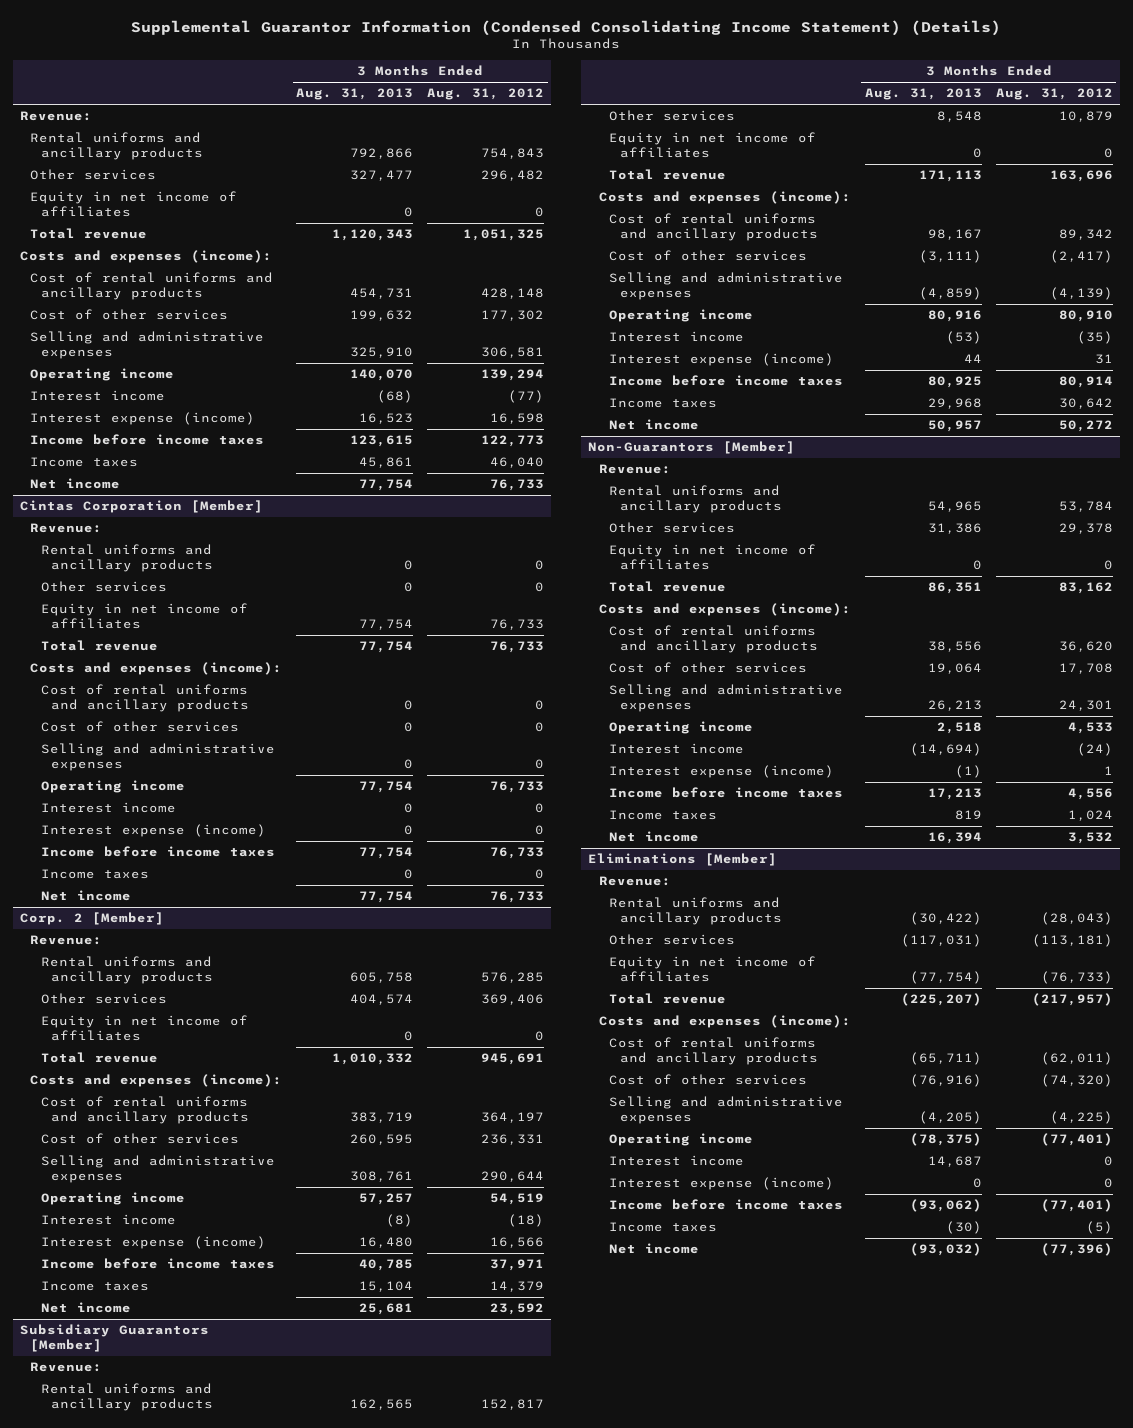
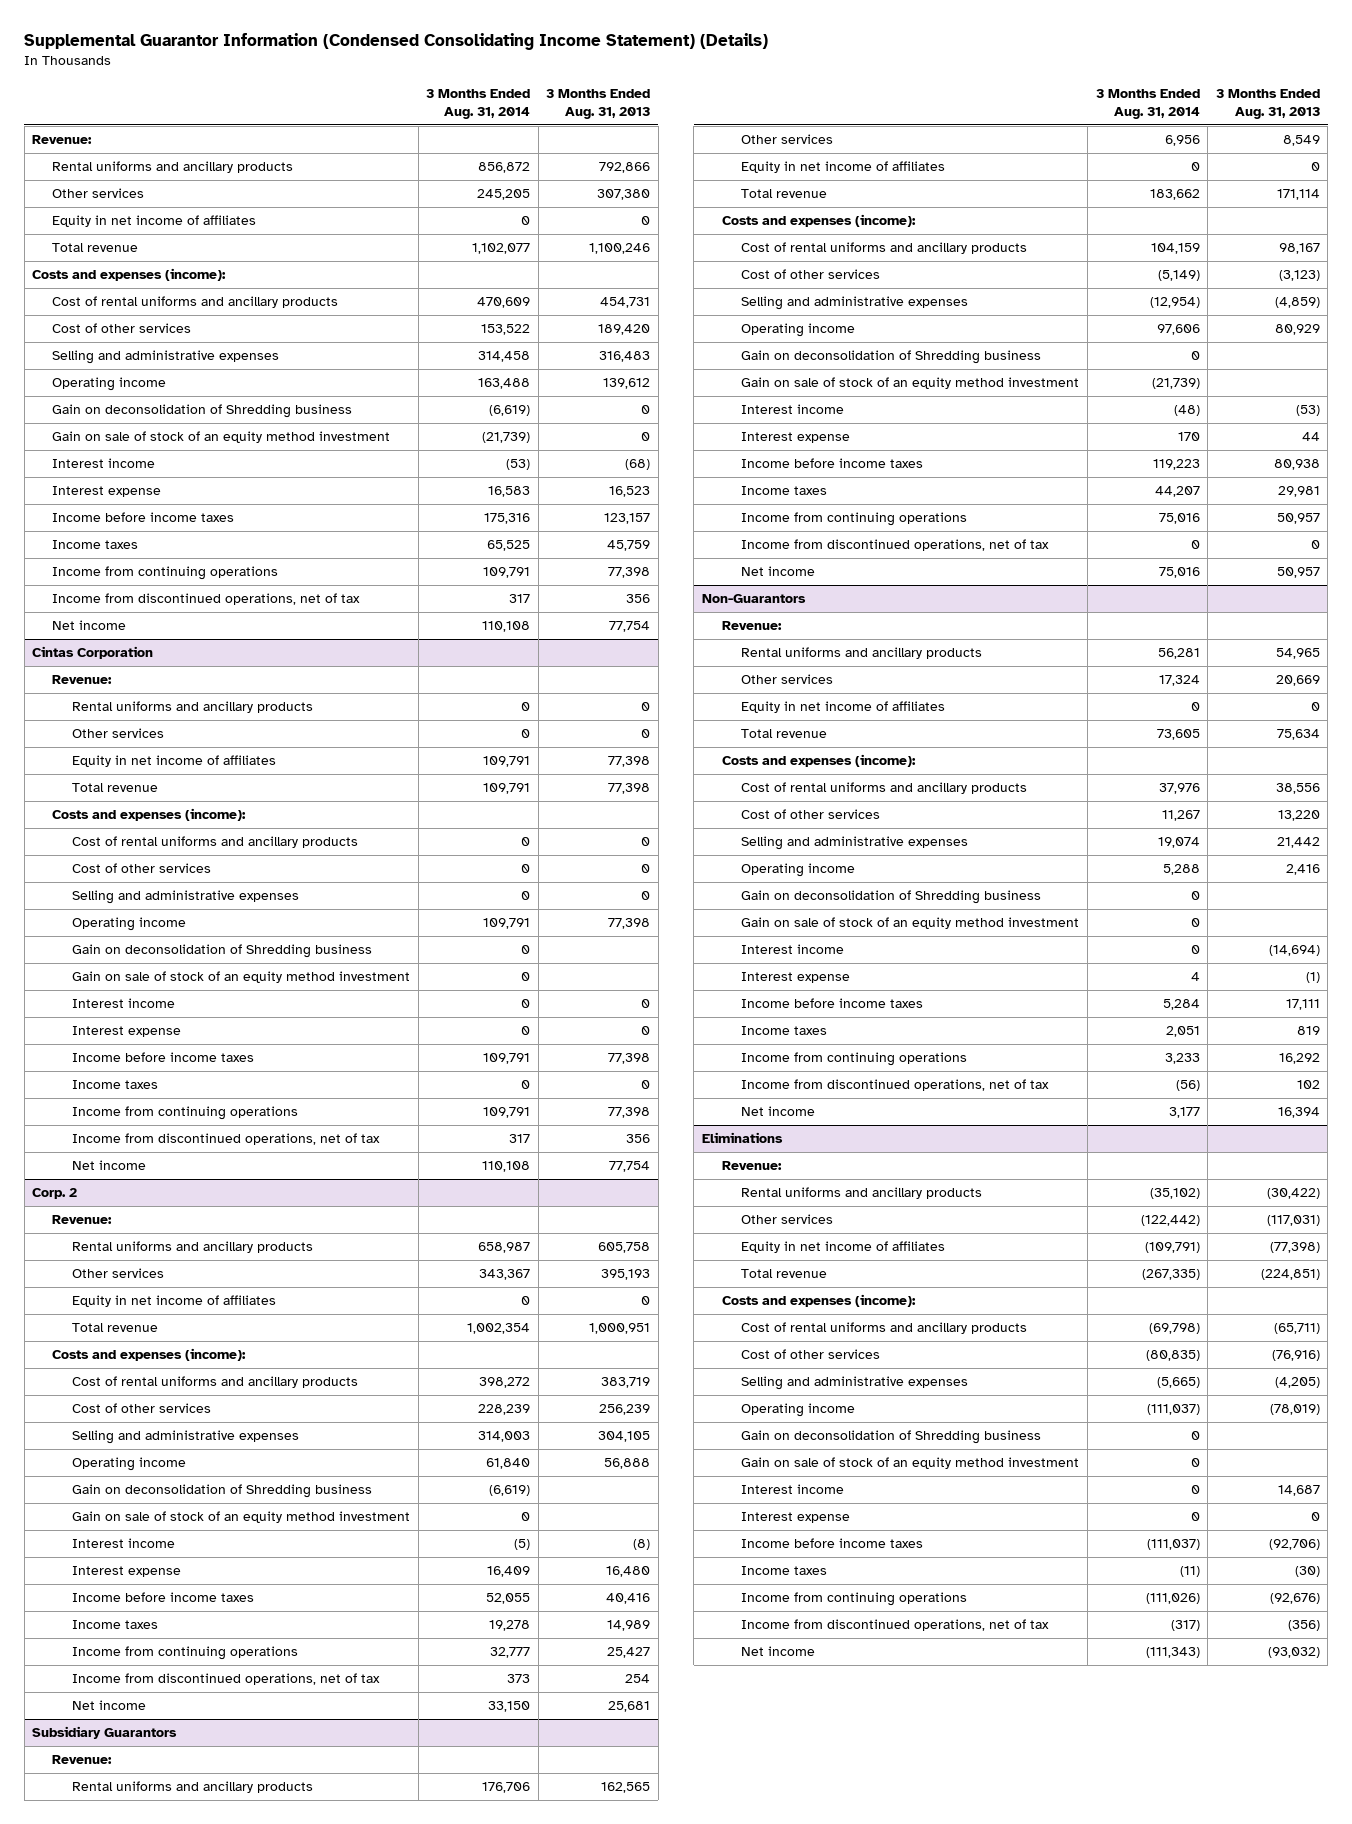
- | 3 Months Ended Aug. 31, 2013 | 3 Months Ended Aug. 31, 2012
+ | 3 Months Ended Aug. 31, 2014 | 3 Months Ended Aug. 31, 2013
- Other services | 327,477 | 296,482
+ Other services | 245,205 | 307,380
- Total revenue | 1,120,343 | 1,051,325
+ Total revenue | 1,102,077 | 1,100,246
- Cost of other services | 199,632 | 177,302
- Selling and administrative expenses | 325,910 | 306,581
- Operating income | 140,070 | 139,294
+ Cost of other services | 153,522 | 189,420
+ Selling and administrative expenses | 314,458 | 316,483
+ Operating income | 163,488 | 139,612
+ Gain on deconsolidation of Shredding business | (6,619) | 0
+ Gain on sale of stock of an equity method investment | (21,739) | 0
- Interest expense (income) | 16,523 | 16,598
- Income before income taxes | 123,615 | 122,773
- Income taxes | 45,861 | 46,040
+ Interest expense | 16,583 | 16,523
+ Income before income taxes | 175,316 | 123,157
+ Income taxes | 65,525 | 45,759
+ Income from continuing operations | 109,791 | 77,398
+ Income from discontinued operations, net of tax | 317 | 356
- Cintas Corporation [Member]
+ Cintas Corporation
- Equity in net income of affiliates | 77,754 | 76,733
- Total revenue | 77,754 | 76,733
+ Equity in net income of affiliates | 109,791 | 77,398
+ Total revenue | 109,791 | 77,398
- Operating income | 77,754 | 76,733
+ Operating income | 109,791 | 77,398
+ Gain on deconsolidation of Shredding business | 0 |
+ Gain on sale of stock of an equity method investment | 0 |
- Interest expense (income) | 0 | 0
- Income before income taxes | 77,754 | 76,733
+ Interest expense | 0 | 0
+ Income before income taxes | 109,791 | 77,398
+ Income from continuing operations | 109,791 | 77,398
+ Income from discontinued operations, net of tax | 317 | 356
- Corp. 2 [Member]
+ Corp. 2
- Other services | 404,574 | 369,406
+ Other services | 343,367 | 395,193
- Total revenue | 1,010,332 | 945,691
+ Total revenue | 1,002,354 | 1,000,951
- Cost of other services | 260,595 | 236,331
- Selling and administrative expenses | 308,761 | 290,644
- Operating income | 57,257 | 54,519
+ Cost of other services | 228,239 | 256,239
+ Selling and administrative expenses | 314,003 | 304,105
+ Operating income | 61,840 | 56,888
+ Gain on deconsolidation of Shredding business | (6,619) |
+ Gain on sale of stock of an equity method investment | 0 |
- Interest expense (income) | 16,480 | 16,566
- Income before income taxes | 40,785 | 37,971
- Income taxes | 15,104 | 14,379
+ Interest expense | 16,409 | 16,480
+ Income before income taxes | 52,055 | 40,416
+ Income taxes | 19,278 | 14,989
+ Income from continuing operations | 32,777 | 25,427
+ Income from discontinued operations, net of tax | 373 | 254
- Subsidiary Guarantors [Member]
+ Subsidiary Guarantors
- Other services | 8,548 | 10,879
+ Other services | 6,956 | 8,549
- Total revenue | 171,113 | 163,696
+ Total revenue | 183,662 | 171,114
- Cost of other services | (3,111) | (2,417)
+ Cost of other services | (5,149) | (3,123)
- Operating income | 80,916 | 80,910
+ Operating income | 97,606 | 80,929
+ Gain on deconsolidation of Shredding business | 0 |
+ Gain on sale of stock of an equity method investment | (21,739) |
- Interest expense (income) | 44 | 31
- Income before income taxes | 80,925 | 80,914
- Income taxes | 29,968 | 30,642
+ Interest expense | 170 | 44
+ Income before income taxes | 119,223 | 80,938
+ Income taxes | 44,207 | 29,981
+ Income from continuing operations | 75,016 | 50,957
+ Income from discontinued operations, net of tax | 0 | 0
- Non-Guarantors [Member]
+ Non-Guarantors
- Other services | 31,386 | 29,378
+ Other services | 17,324 | 20,669
- Total revenue | 86,351 | 83,162
+ Total revenue | 73,605 | 75,634
- Cost of other services | 19,064 | 17,708
- Selling and administrative expenses | 26,213 | 24,301
- Operating income | 2,518 | 4,533
+ Cost of other services | 11,267 | 13,220
+ Selling and administrative expenses | 19,074 | 21,442
+ Operating income | 5,288 | 2,416
+ Gain on deconsolidation of Shredding business | 0 |
+ Gain on sale of stock of an equity method investment | 0 |
- Interest expense (income) | (1) | 1
- Income before income taxes | 17,213 | 4,556
+ Interest expense | 4 | (1)
+ Income before income taxes | 5,284 | 17,111
+ Income from continuing operations | 3,233 | 16,292
+ Income from discontinued operations, net of tax | (56) | 102
- Eliminations [Member]
+ Eliminations
- Equity in net income of affiliates | (77,754) | (76,733)
- Total revenue | (225,207) | (217,957)
+ Equity in net income of affiliates | (109,791) | (77,398)
+ Total revenue | (267,335) | (224,851)
- Operating income | (78,375) | (77,401)
+ Operating income | (111,037) | (78,019)
+ Gain on deconsolidation of Shredding business | 0 |
+ Gain on sale of stock of an equity method investment | 0 |
- Interest expense (income) | 0 | 0
- Income before income taxes | (93,062) | (77,401)
+ Interest expense | 0 | 0
+ Income before income taxes | (111,037) | (92,706)
+ Income from continuing operations | (111,026) | (92,676)
+ Income from discontinued operations, net of tax | (317) | (356)

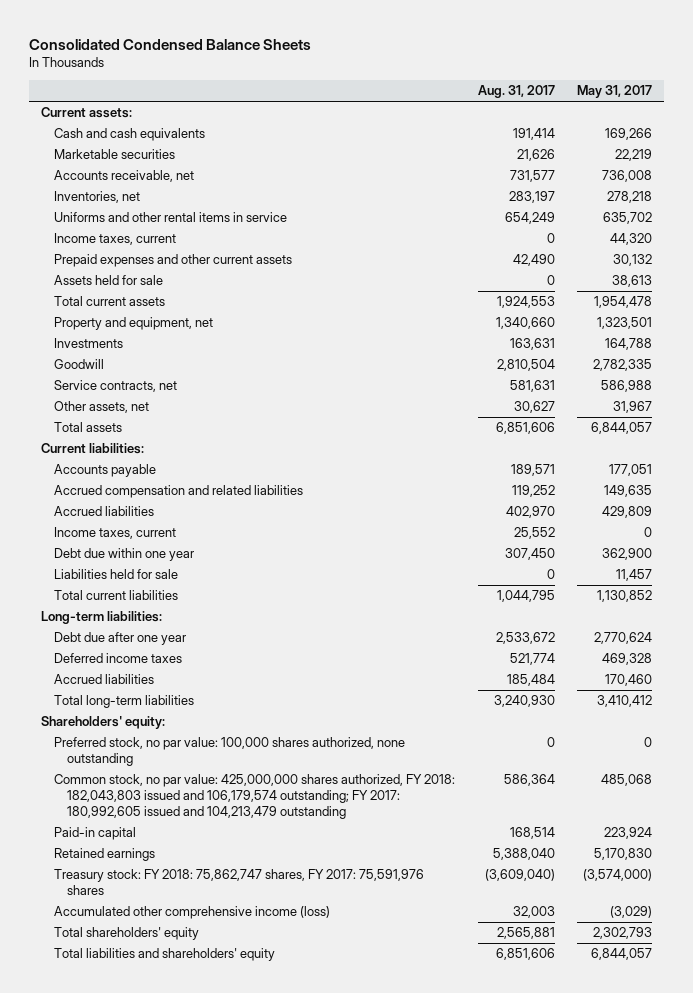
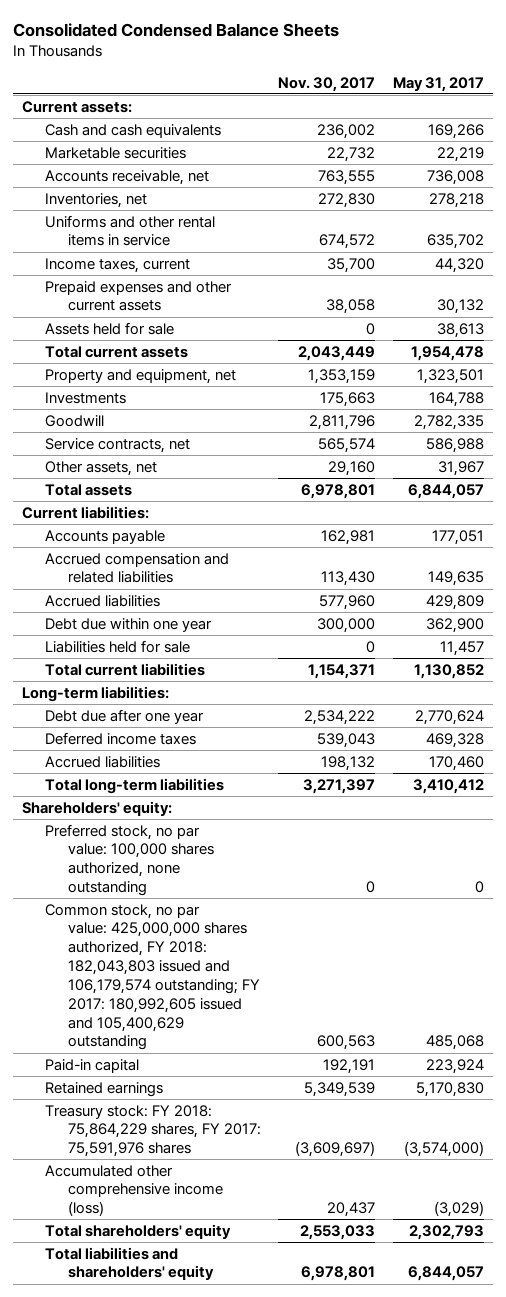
- | Aug. 31, 2017 | May 31, 2017
+ | Nov. 30, 2017 | May 31, 2017
- Income taxes, current | 25,552 | 0
- Common stock, no par value: 425,000,000 shares authorized, FY 2018: 182,043,803 issued and 106,179,574 outstanding; FY 2017: 180,992,605 issued and 104,213,479 outstanding | 586,364 | 485,068
+ Common stock, no par value: 425,000,000 shares authorized, FY 2018: 182,043,803 issued and 106,179,574 outstanding; FY 2017: 180,992,605 issued and 105,400,629 outstanding | 600,563 | 485,068
- Treasury stock: FY 2018: 75,862,747 shares, FY 2017: 75,591,976 shares | (3,609,040) | (3,574,000)
+ Treasury stock: FY 2018: 75,864,229 shares, FY 2017: 75,591,976 shares | (3,609,697) | (3,574,000)

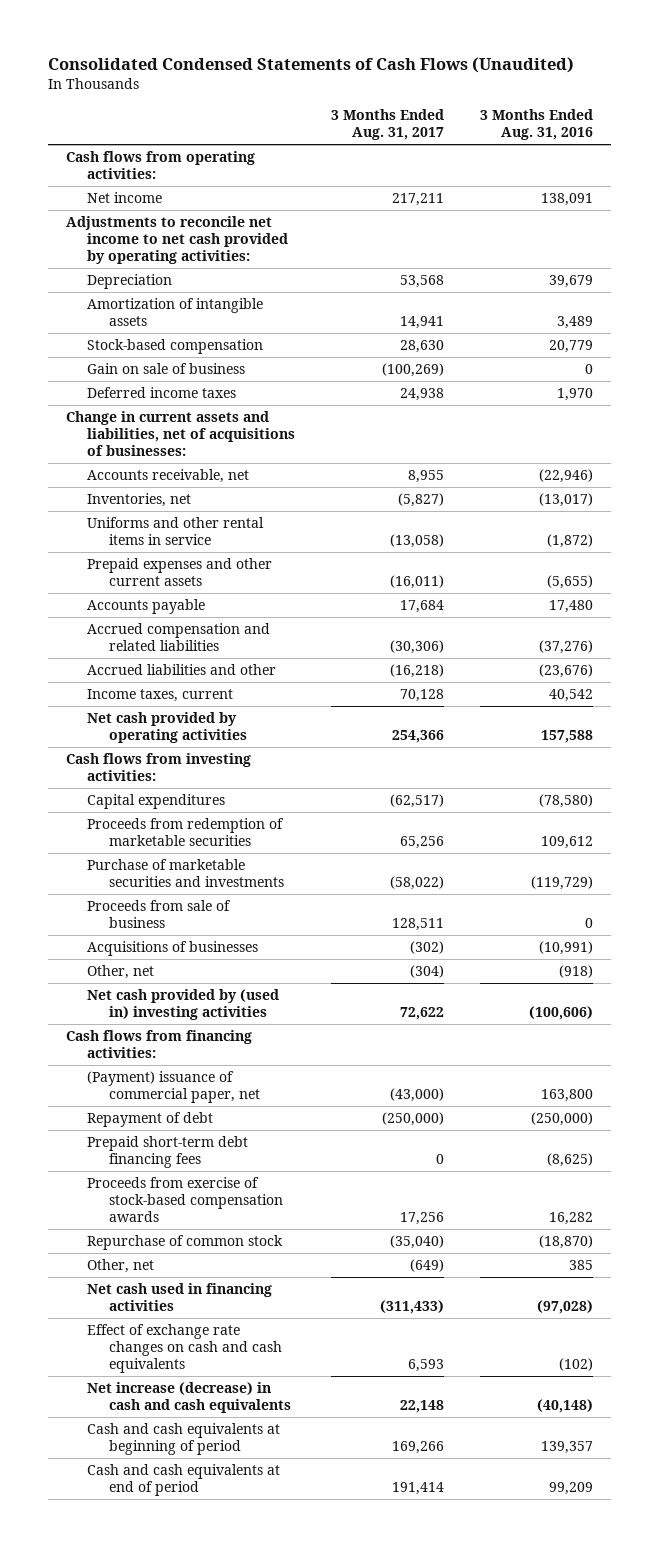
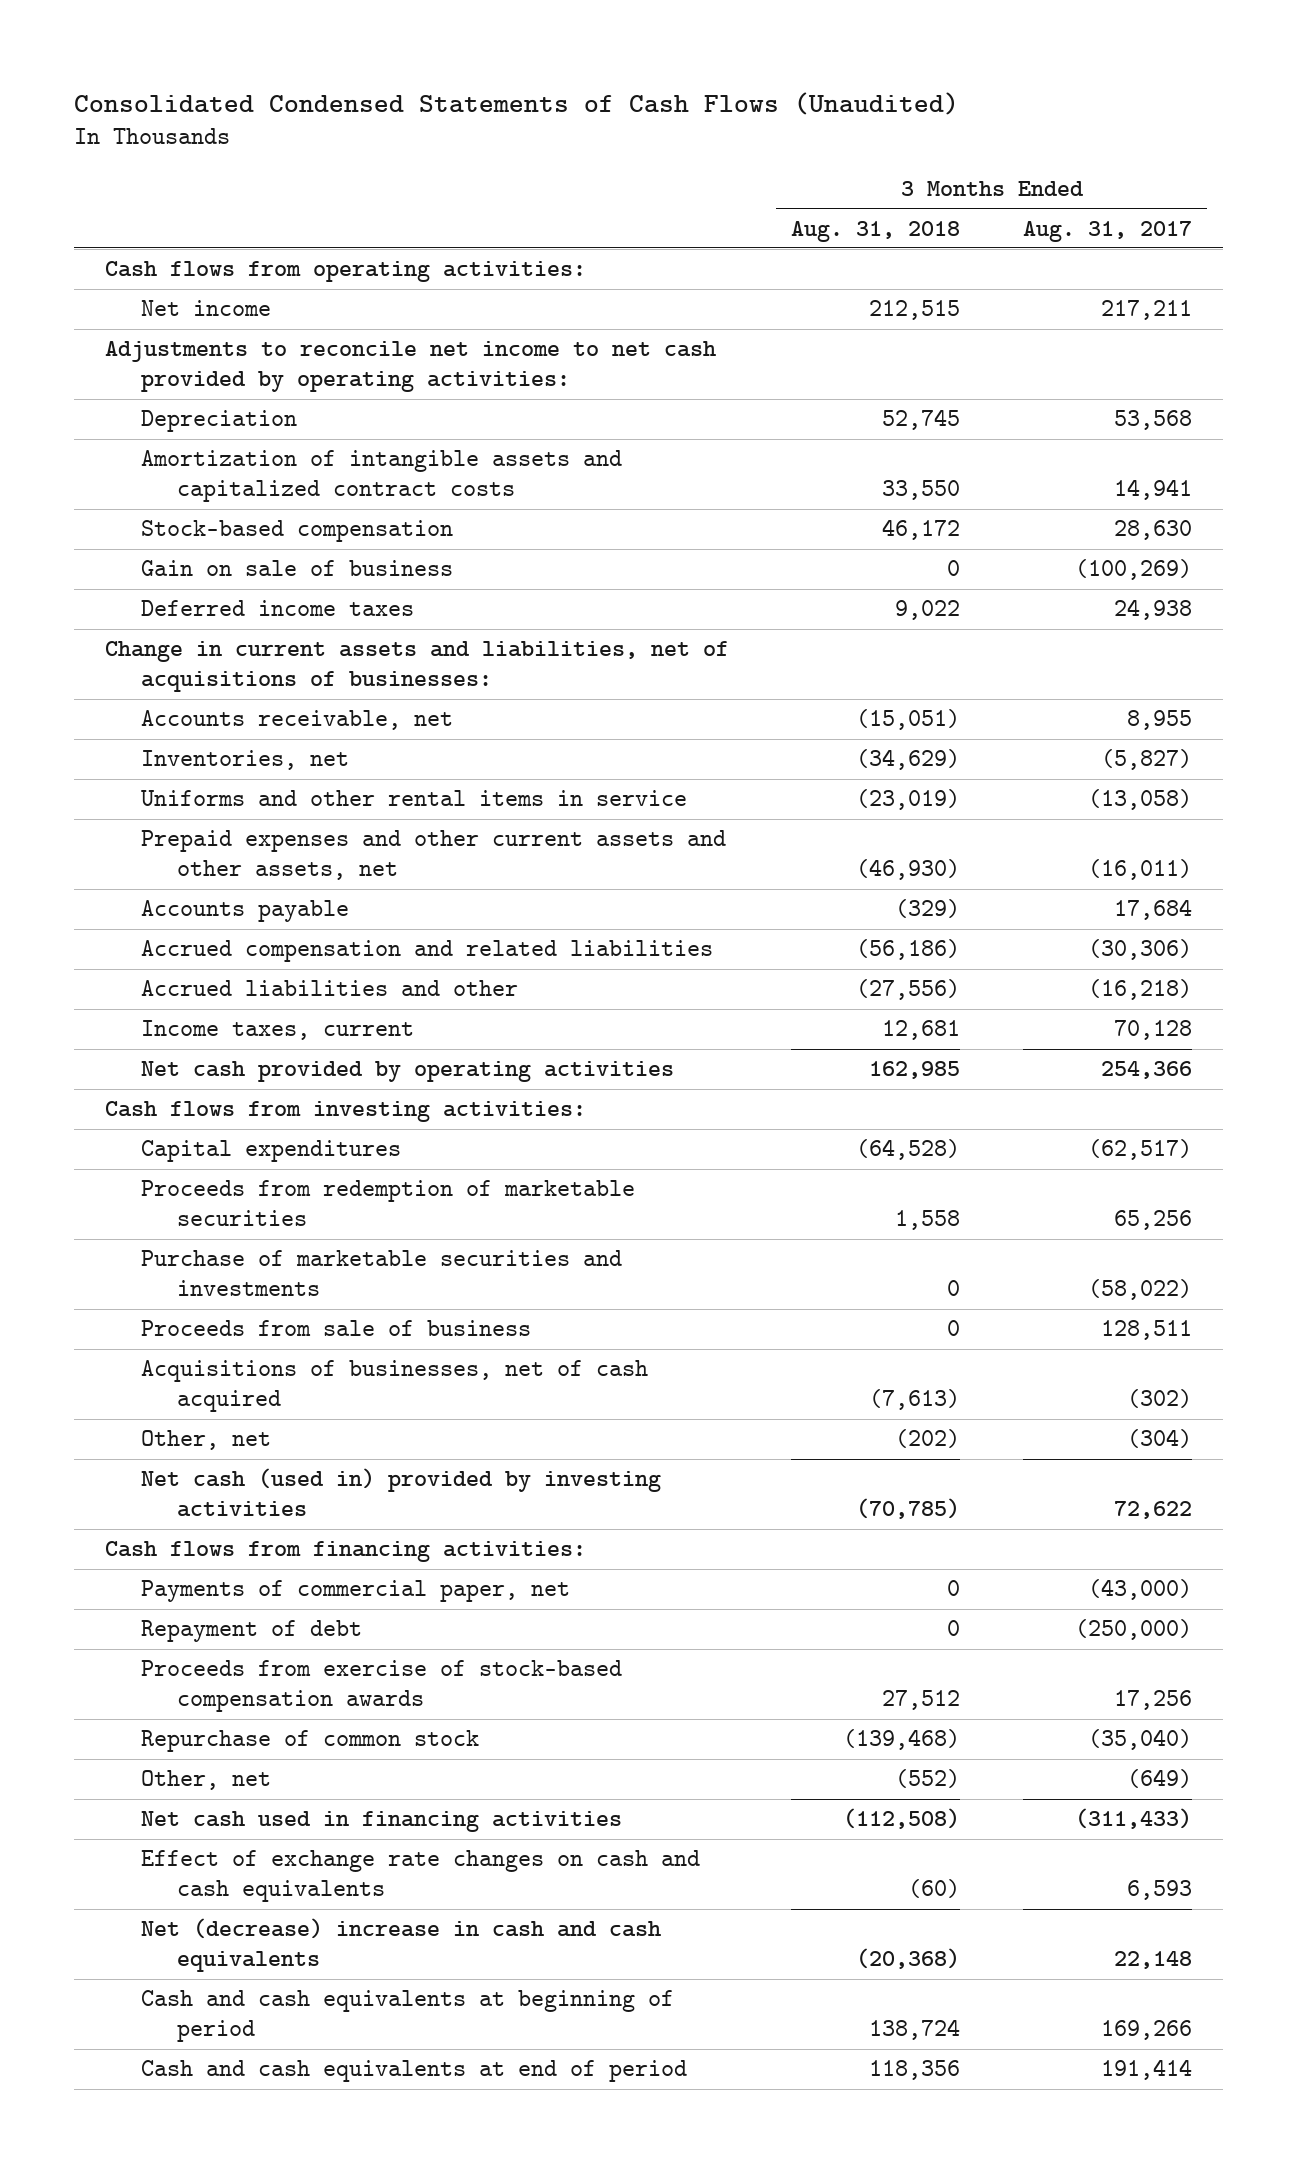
- | 3 Months Ended Aug. 31, 2017 | 3 Months Ended Aug. 31, 2016
+ | 3 Months Ended Aug. 31, 2018 | 3 Months Ended Aug. 31, 2017
- Amortization of intangible assets | 14,941 | 3,489
+ Amortization of intangible assets and capitalized contract costs | 33,550 | 14,941
- Prepaid expenses and other current assets | (16,011) | (5,655)
+ Prepaid expenses and other current assets and other assets, net | (46,930) | (16,011)
- Acquisitions of businesses | (302) | (10,991)
+ Acquisitions of businesses, net of cash acquired | (7,613) | (302)
- Net cash provided by (used in) investing activities | 72,622 | (100,606)
+ Net cash (used in) provided by investing activities | (70,785) | 72,622
- (Payment) issuance of commercial paper, net | (43,000) | 163,800
+ Payments of commercial paper, net | 0 | (43,000)
- Prepaid short-term debt financing fees | 0 | (8,625)
- Net increase (decrease) in cash and cash equivalents | 22,148 | (40,148)
+ Net (decrease) increase in cash and cash equivalents | (20,368) | 22,148

